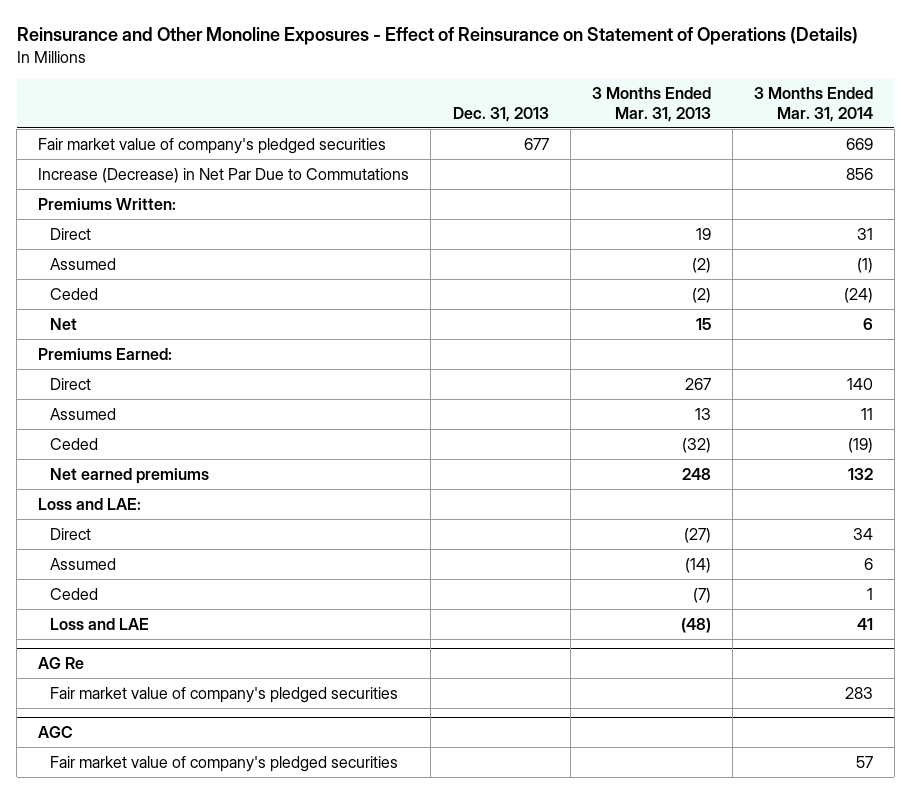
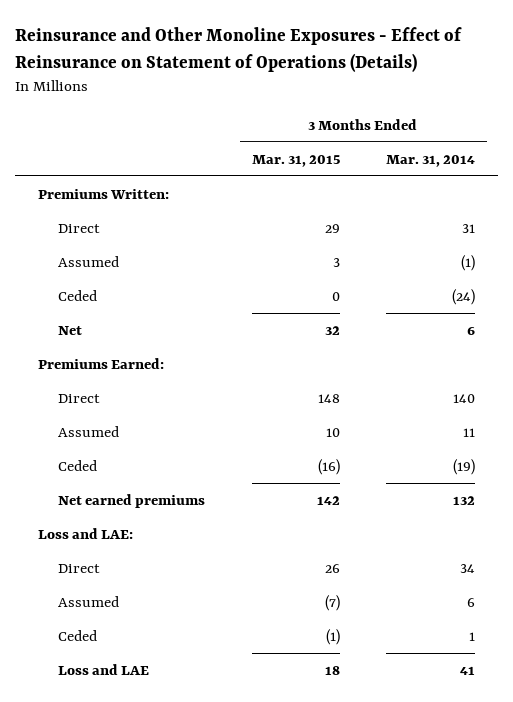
- | Dec. 31, 2013 | 3 Months Ended Mar. 31, 2013 | 3 Months Ended Mar. 31, 2014
+ | 3 Months Ended Mar. 31, 2015 | 3 Months Ended Mar. 31, 2014
- Fair market value of company's pledged securities | 677 | | 669
- Increase (Decrease) in Net Par Due to Commutations | | | 856
- AG Re
- Fair market value of company's pledged securities | | | 283
- AGC
- Fair market value of company's pledged securities | | | 57

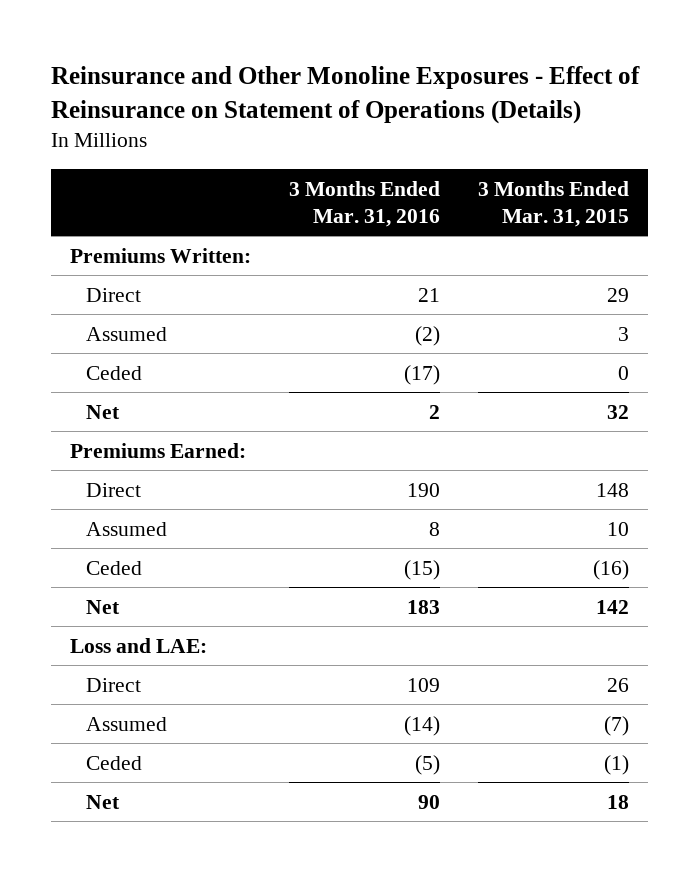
- | 3 Months Ended Mar. 31, 2015 | 3 Months Ended Mar. 31, 2014
+ | 3 Months Ended Mar. 31, 2016 | 3 Months Ended Mar. 31, 2015
- Net earned premiums | 142 | 132
+ Net | 183 | 142
- Loss and LAE | 18 | 41
+ Net | 90 | 18

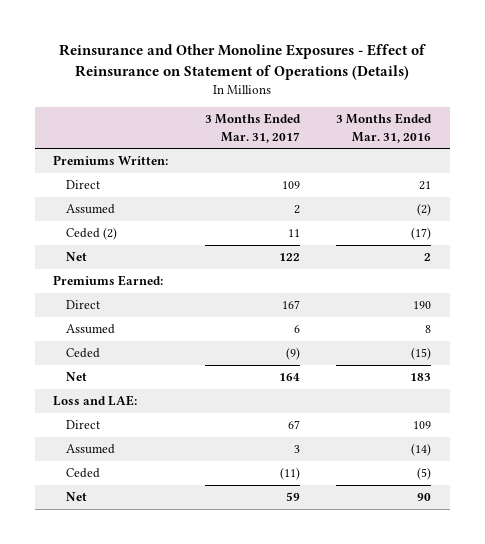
- | 3 Months Ended Mar. 31, 2016 | 3 Months Ended Mar. 31, 2015
+ | 3 Months Ended Mar. 31, 2017 | 3 Months Ended Mar. 31, 2016
- Ceded | (17) | 0
+ Ceded (2) | 11 | (17)

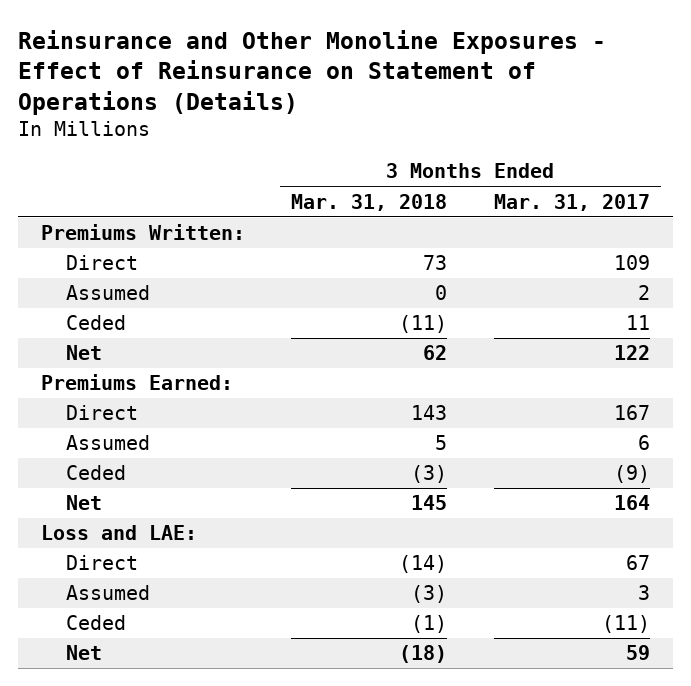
- | 3 Months Ended Mar. 31, 2017 | 3 Months Ended Mar. 31, 2016
+ | 3 Months Ended Mar. 31, 2018 | 3 Months Ended Mar. 31, 2017
- Ceded (2) | 11 | (17)
+ Ceded | (11) | 11

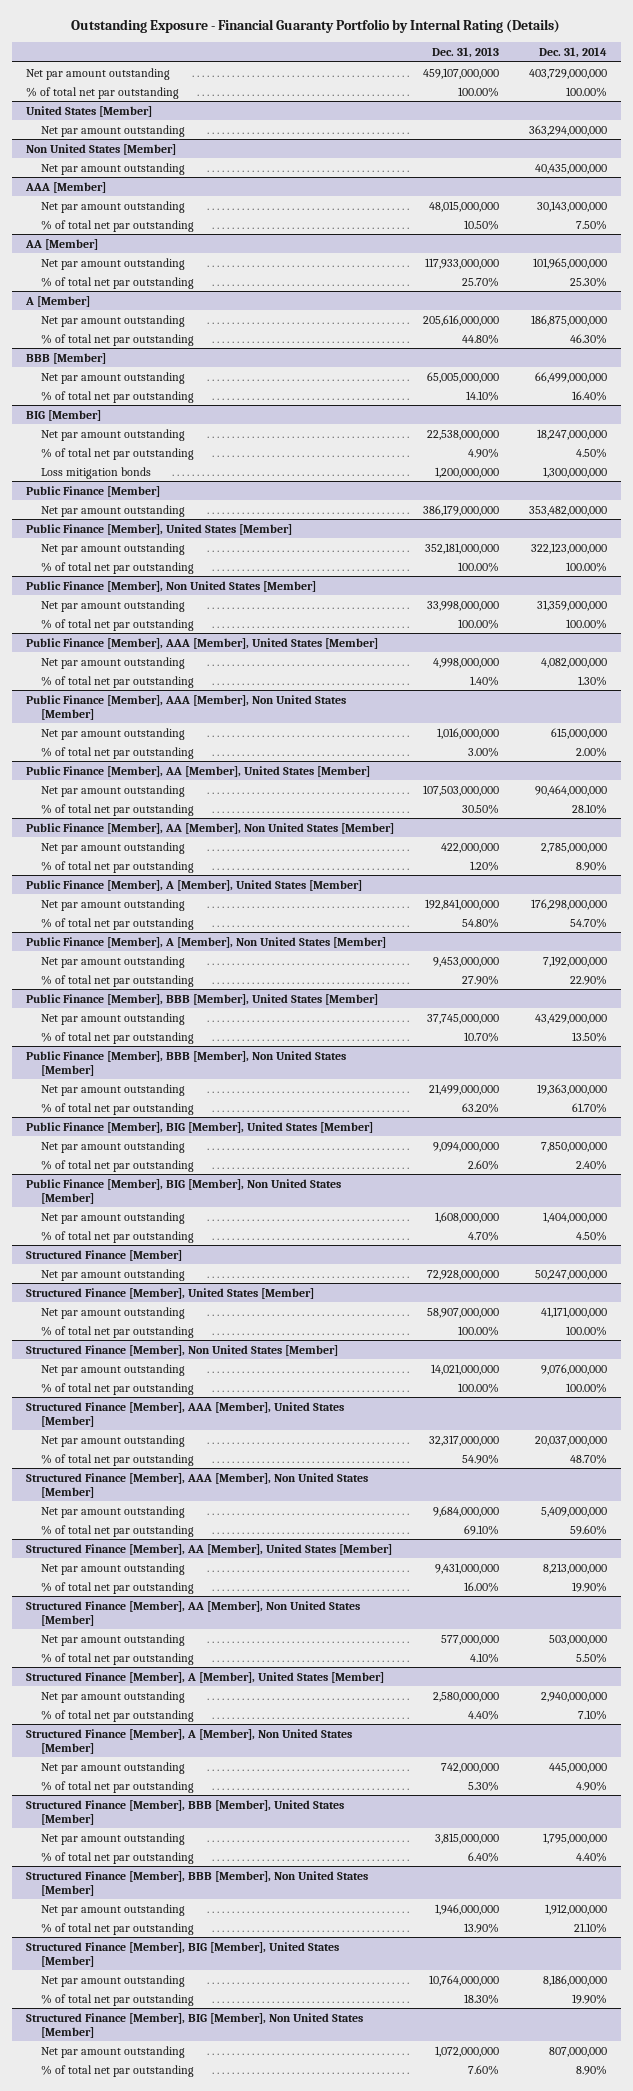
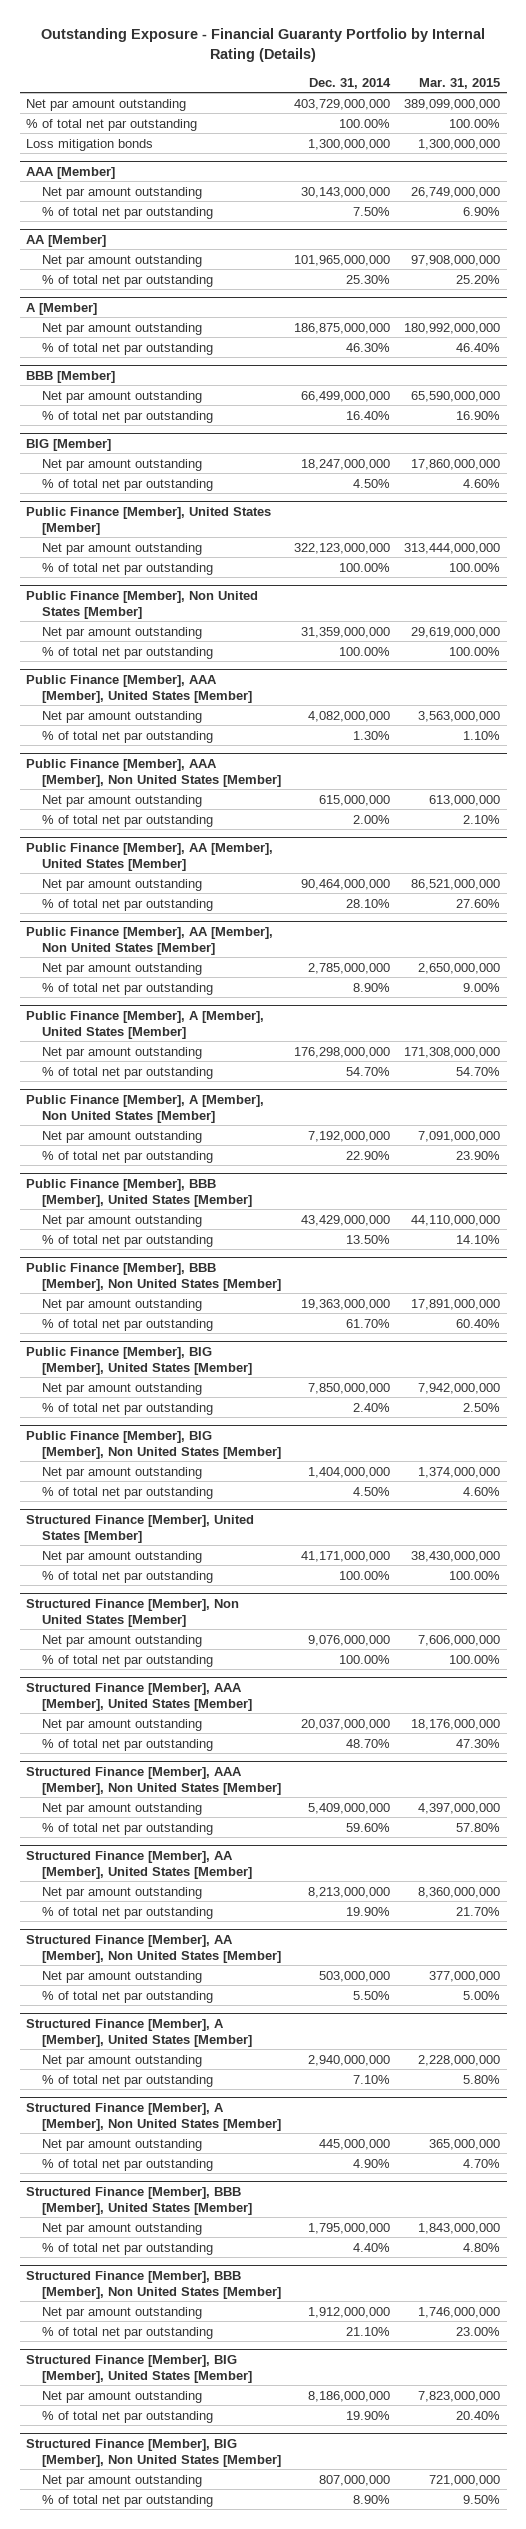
- | Dec. 31, 2013 | Dec. 31, 2014
+ | Dec. 31, 2014 | Mar. 31, 2015
- United States [Member]
- Net par amount outstanding | | 363,294,000,000
- Non United States [Member]
- Net par amount outstanding | | 40,435,000,000
+ Loss mitigation bonds | 1,300,000,000 | 1,300,000,000
@ BIG [Member]
- Loss mitigation bonds | 1,200,000,000 | 1,300,000,000
- Public Finance [Member]
- Net par amount outstanding | 386,179,000,000 | 353,482,000,000
- Structured Finance [Member]
- Net par amount outstanding | 72,928,000,000 | 50,247,000,000

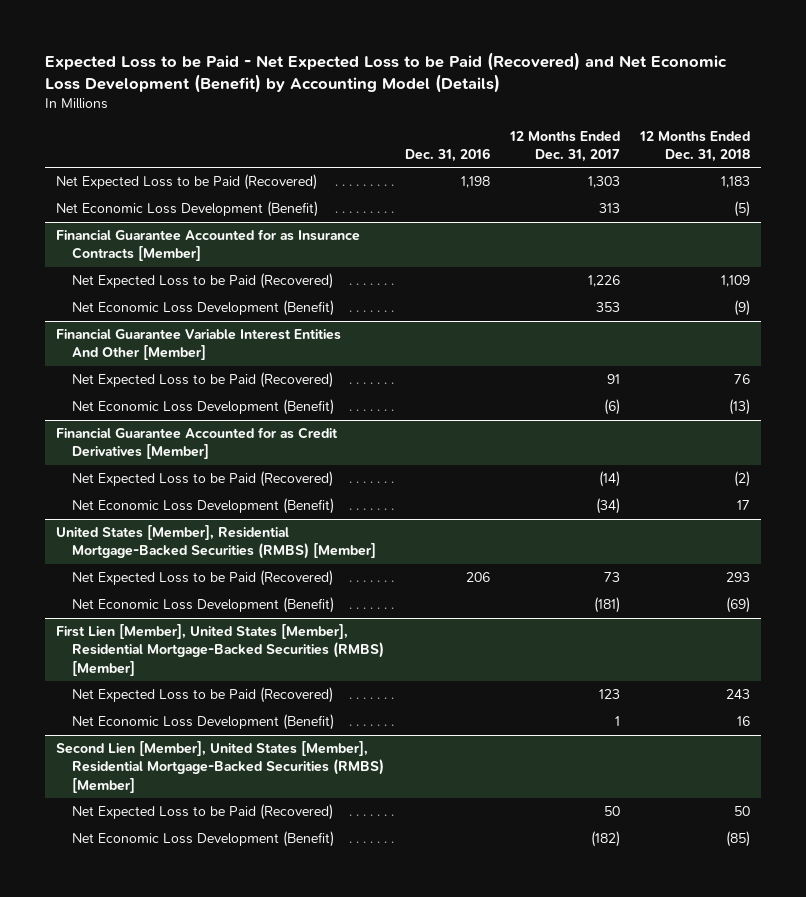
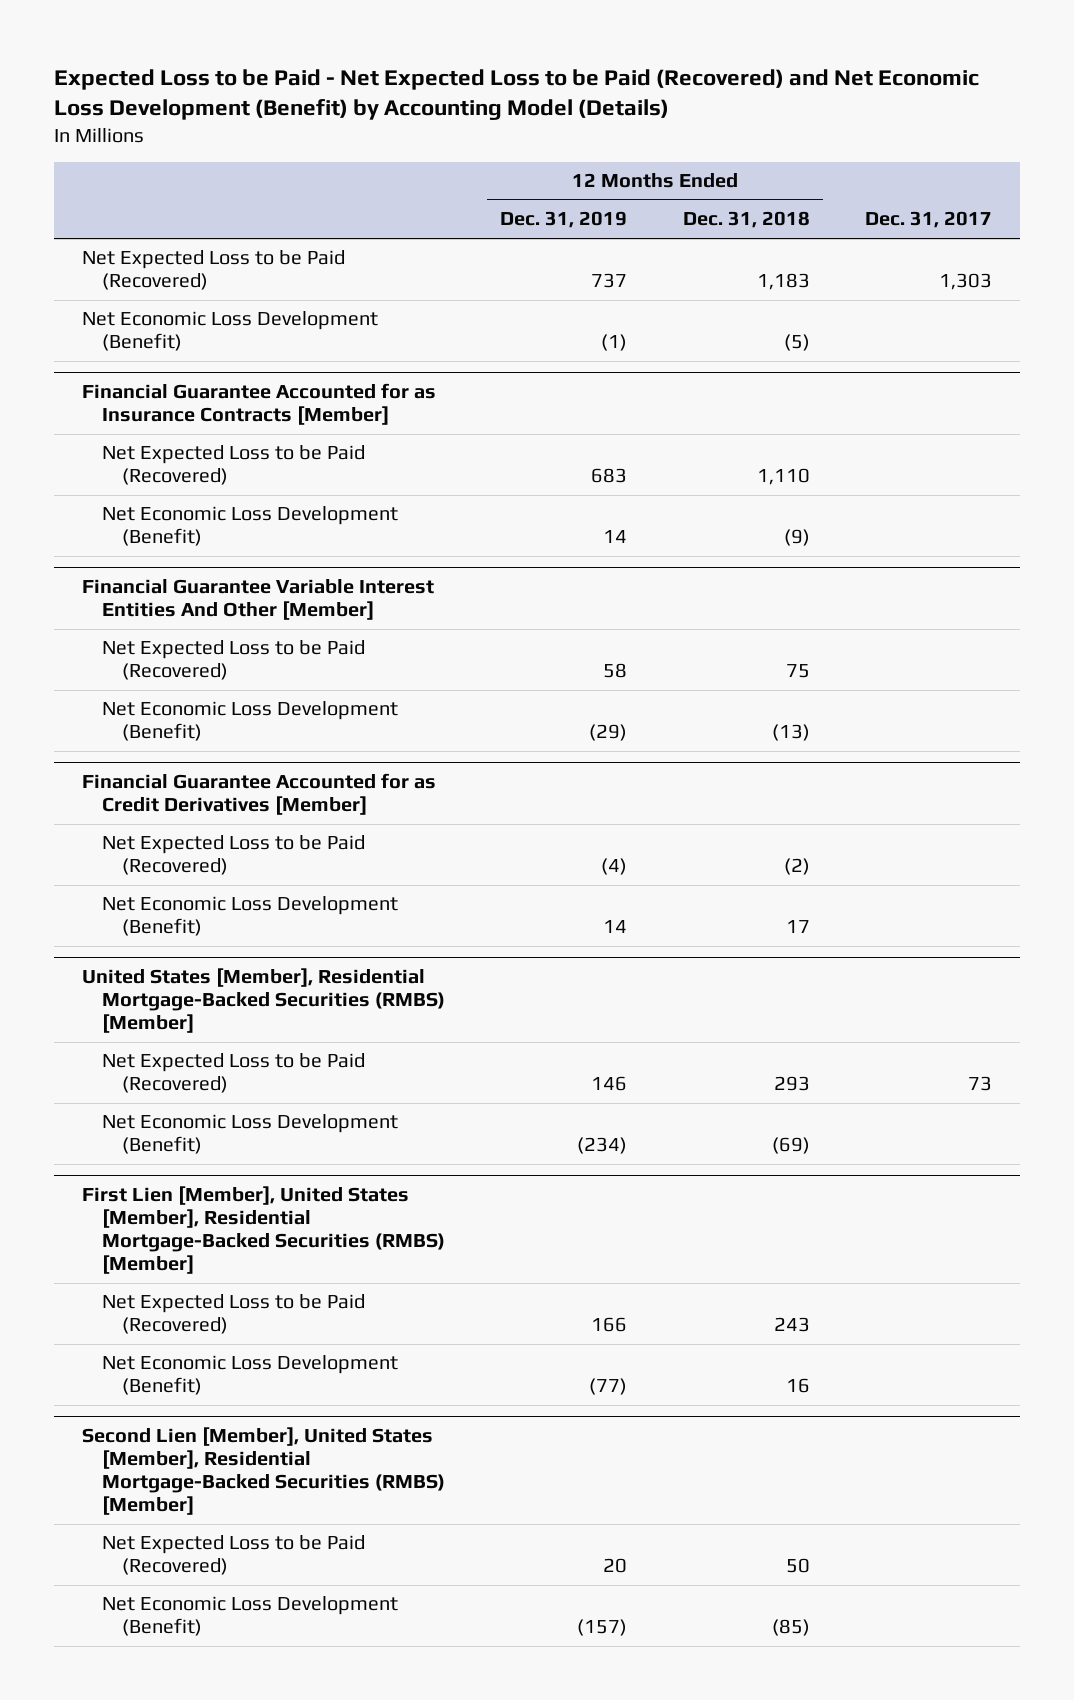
- | Dec. 31, 2016 | 12 Months Ended Dec. 31, 2017 | 12 Months Ended Dec. 31, 2018
+ | 12 Months Ended Dec. 31, 2019 | 12 Months Ended Dec. 31, 2018 | Dec. 31, 2017
@ Financial Guarantee Accounted for as Insurance Contracts [Member]
- Net Expected Loss to be Paid (Recovered) | | 1,226 | 1,109
+ Net Expected Loss to be Paid (Recovered) | 683 | 1,110 |
@ Financial Guarantee Variable Interest Entities And Other [Member]
- Net Expected Loss to be Paid (Recovered) | | 91 | 76
+ Net Expected Loss to be Paid (Recovered) | 58 | 75 |

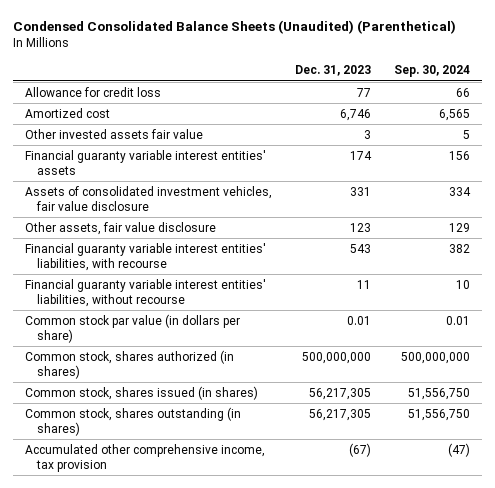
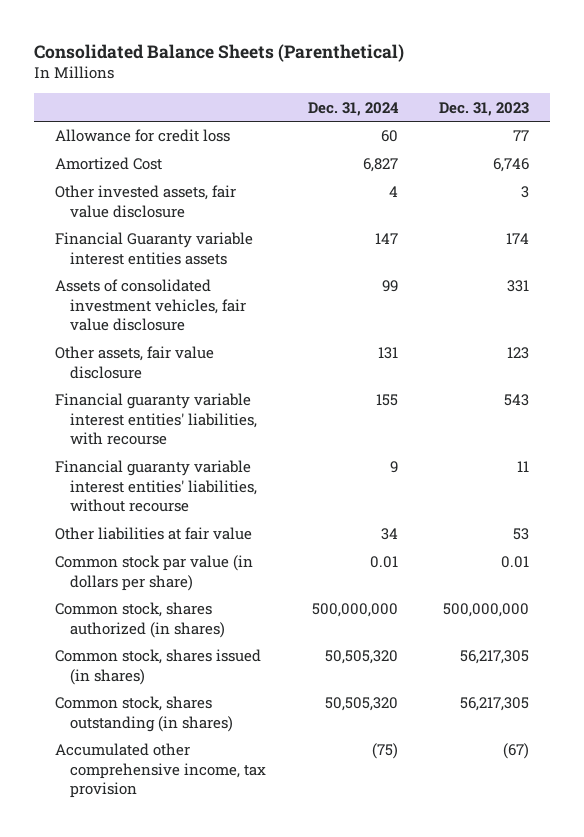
- Condensed Consolidated Balance Sheets (Unaudited) (Parenthetical)
+ Consolidated Balance Sheets (Parenthetical)
- | Dec. 31, 2023 | Sep. 30, 2024
+ | Dec. 31, 2024 | Dec. 31, 2023
- Amortized cost | 6,746 | 6,565
- Other invested assets fair value | 3 | 5
- Financial guaranty variable interest entities' assets | 174 | 156
+ Amortized Cost | 6,827 | 6,746
+ Other invested assets, fair value disclosure | 4 | 3
+ Financial Guaranty variable interest entities assets | 147 | 174
+ Other liabilities at fair value | 34 | 53

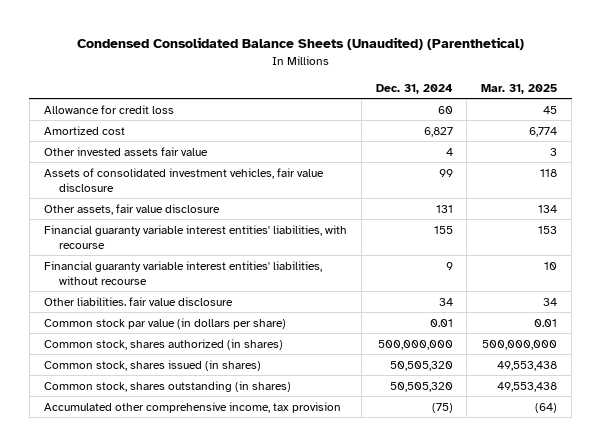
- Consolidated Balance Sheets (Parenthetical)
+ Condensed Consolidated Balance Sheets (Unaudited) (Parenthetical)
- | Dec. 31, 2024 | Dec. 31, 2023
+ | Dec. 31, 2024 | Mar. 31, 2025
- Amortized Cost | 6,827 | 6,746
- Other invested assets, fair value disclosure | 4 | 3
- Financial Guaranty variable interest entities assets | 147 | 174
+ Amortized cost | 6,827 | 6,774
+ Other invested assets fair value | 4 | 3
- Other liabilities at fair value | 34 | 53
+ Other liabilities. fair value disclosure | 34 | 34

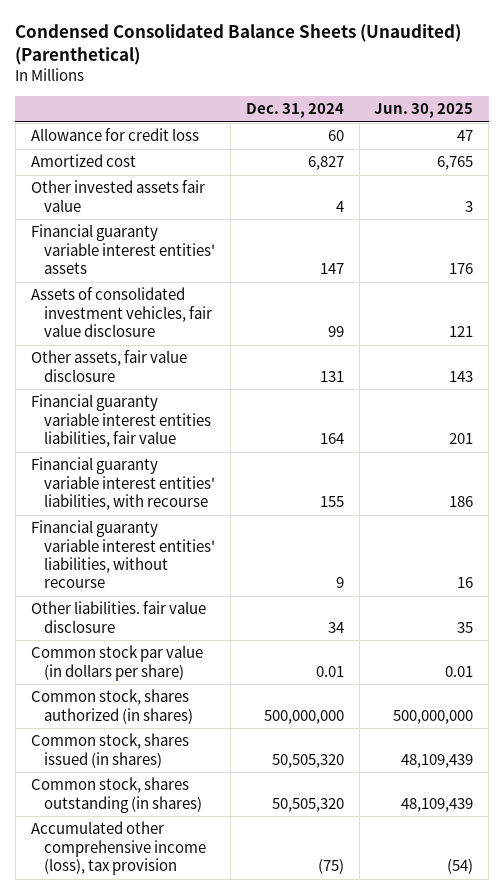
- | Dec. 31, 2024 | Mar. 31, 2025
+ | Dec. 31, 2024 | Jun. 30, 2025
+ Financial guaranty variable interest entities' assets | 147 | 176
+ Financial guaranty variable interest entities liabilities, fair value | 164 | 201
- Accumulated other comprehensive income, tax provision | (75) | (64)
+ Accumulated other comprehensive income (loss), tax provision | (75) | (54)

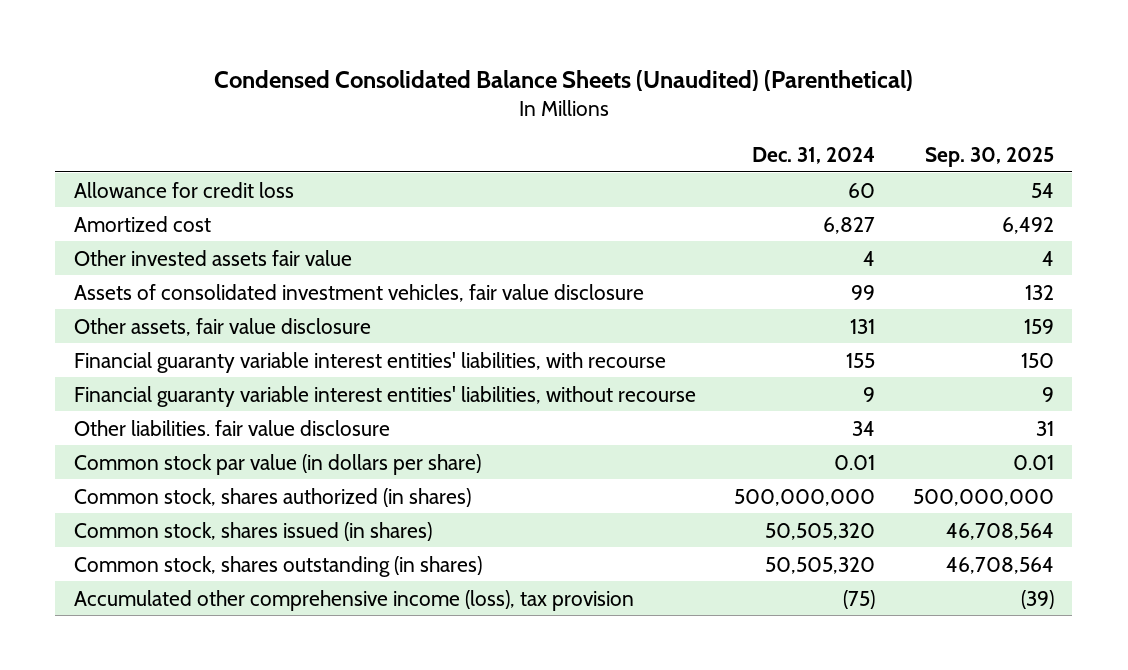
- | Dec. 31, 2024 | Jun. 30, 2025
+ | Dec. 31, 2024 | Sep. 30, 2025
- Financial guaranty variable interest entities' assets | 147 | 176
- Financial guaranty variable interest entities liabilities, fair value | 164 | 201

